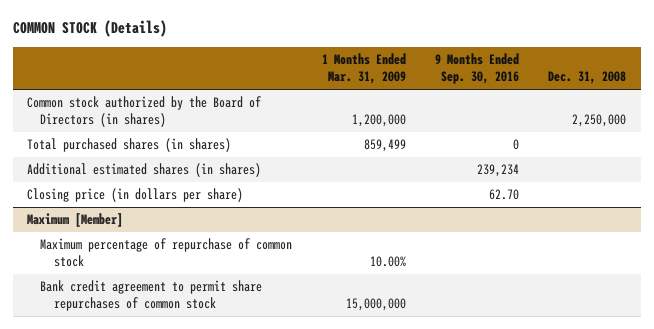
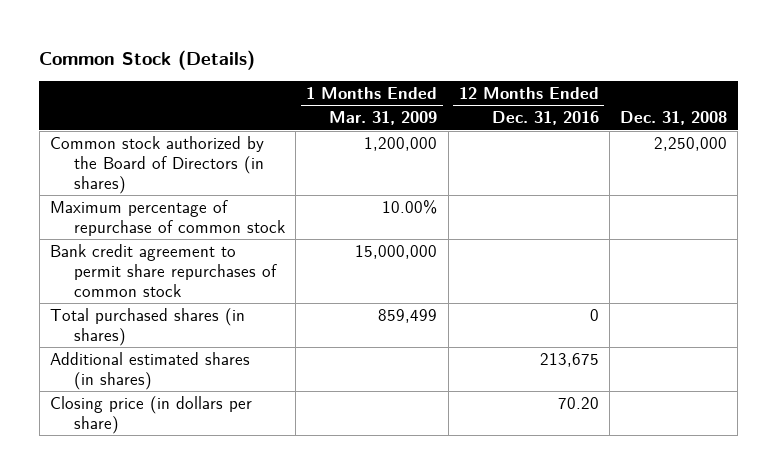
- COMMON STOCK (Details)
+ Common Stock (Details)
- | 1 Months Ended Mar. 31, 2009 | 9 Months Ended Sep. 30, 2016 | Dec. 31, 2008
+ | 1 Months Ended Mar. 31, 2009 | 12 Months Ended Dec. 31, 2016 | Dec. 31, 2008
+ Maximum percentage of repurchase of common stock | 10.00% | |
+ Bank credit agreement to permit share repurchases of common stock | 15,000,000 | |
- Maximum [Member]
- Maximum percentage of repurchase of common stock | 10.00% | |
- Bank credit agreement to permit share repurchases of common stock | 15,000,000 | |

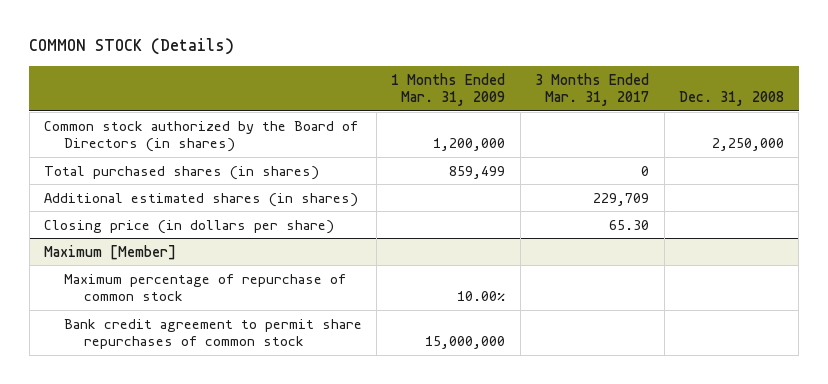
- Common Stock (Details)
+ COMMON STOCK (Details)
- | 1 Months Ended Mar. 31, 2009 | 12 Months Ended Dec. 31, 2016 | Dec. 31, 2008
+ | 1 Months Ended Mar. 31, 2009 | 3 Months Ended Mar. 31, 2017 | Dec. 31, 2008
- Maximum percentage of repurchase of common stock | 10.00% | |
- Bank credit agreement to permit share repurchases of common stock | 15,000,000 | |
+ Maximum [Member]
+ Maximum percentage of repurchase of common stock | 10.00% | |
+ Bank credit agreement to permit share repurchases of common stock | 15,000,000 | |

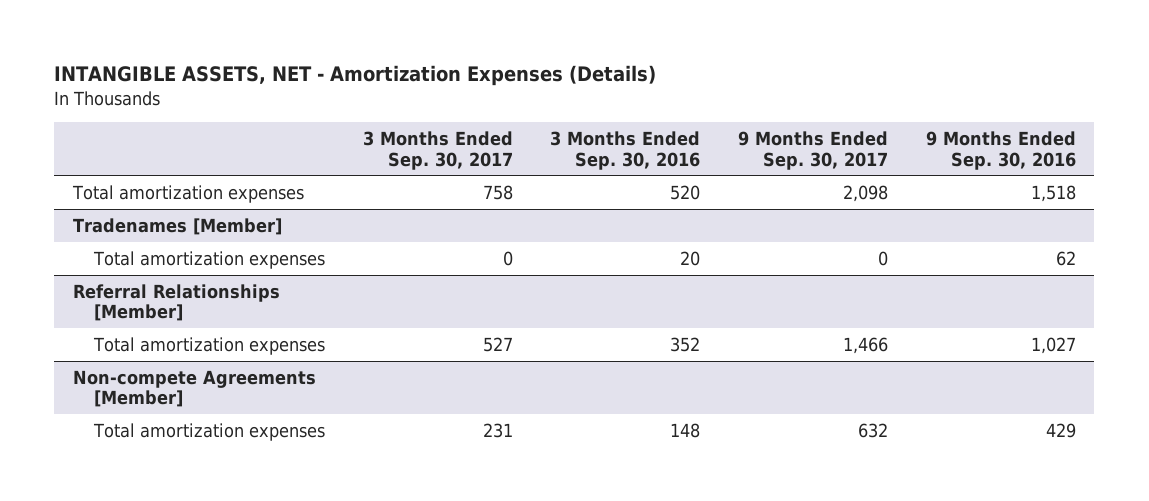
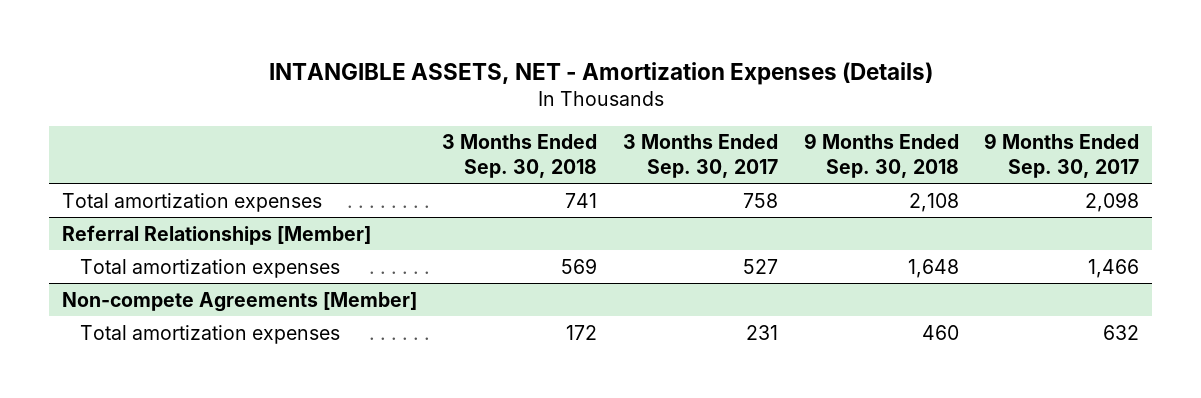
- | 3 Months Ended Sep. 30, 2017 | 3 Months Ended Sep. 30, 2016 | 9 Months Ended Sep. 30, 2017 | 9 Months Ended Sep. 30, 2016
+ | 3 Months Ended Sep. 30, 2018 | 3 Months Ended Sep. 30, 2017 | 9 Months Ended Sep. 30, 2018 | 9 Months Ended Sep. 30, 2017
- Tradenames [Member]
- Total amortization expenses | 0 | 20 | 0 | 62

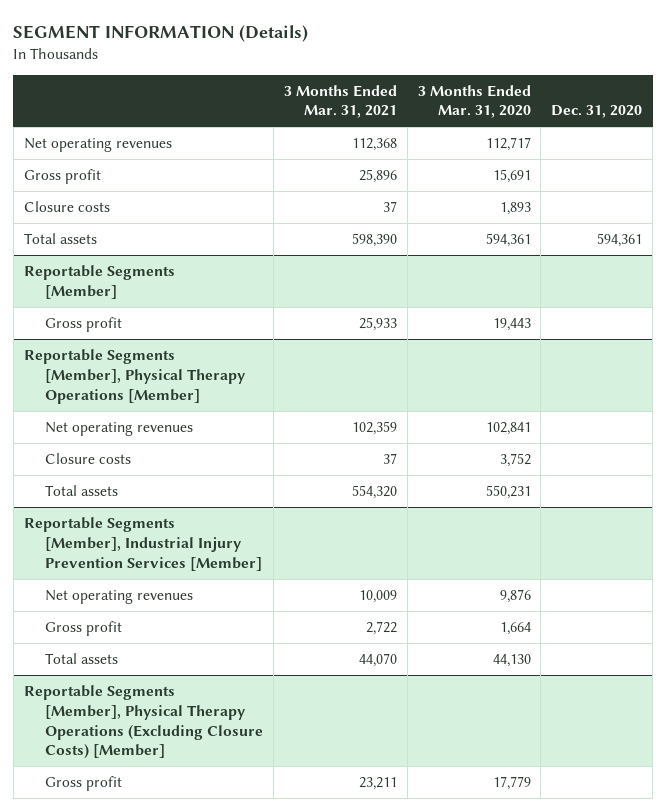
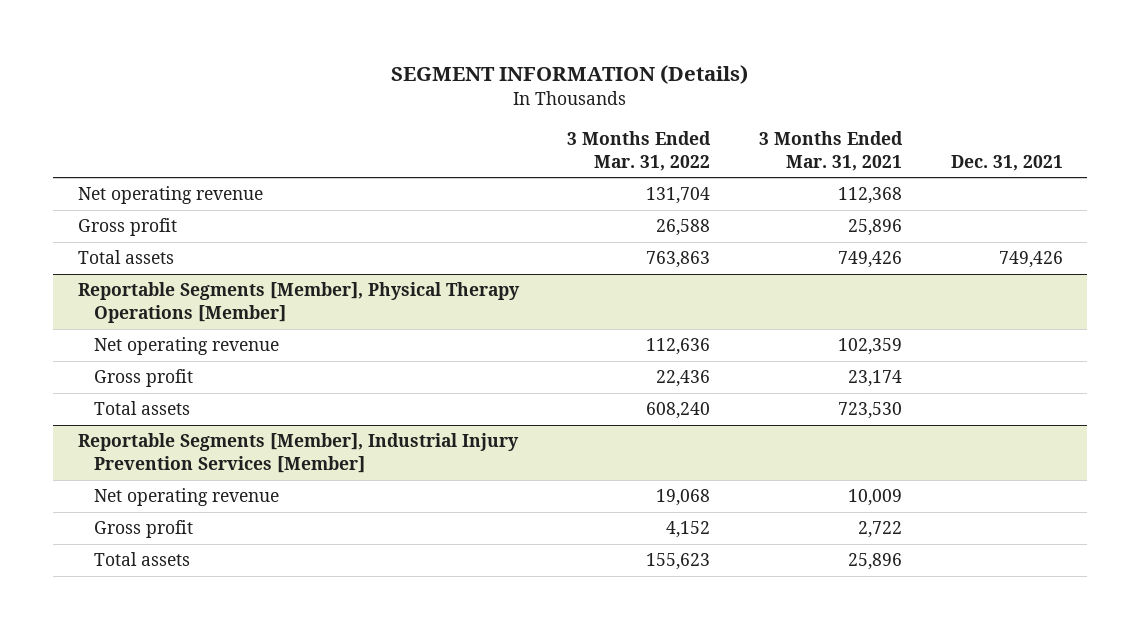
- | 3 Months Ended Mar. 31, 2021 | 3 Months Ended Mar. 31, 2020 | Dec. 31, 2020
+ | 3 Months Ended Mar. 31, 2022 | 3 Months Ended Mar. 31, 2021 | Dec. 31, 2021
- Net operating revenues | 112,368 | 112,717 |
+ Net operating revenue | 131,704 | 112,368 |
- Closure costs | 37 | 1,893 |
- Total assets | 598,390 | 594,361 | 594,361
- Reportable Segments [Member]
- Gross profit | 25,933 | 19,443 |
+ Total assets | 763,863 | 749,426 | 749,426
@ Reportable Segments [Member], Physical Therapy Operations [Member]
- Net operating revenues | 102,359 | 102,841 |
- Closure costs | 37 | 3,752 |
- Total assets | 554,320 | 550,231 |
+ Net operating revenue | 112,636 | 102,359 |
+ Gross profit | 22,436 | 23,174 |
+ Total assets | 608,240 | 723,530 |
@ Reportable Segments [Member], Industrial Injury Prevention Services [Member]
- Net operating revenues | 10,009 | 9,876 |
+ Net operating revenue | 19,068 | 10,009 |
- Total assets | 44,070 | 44,130 |
- Reportable Segments [Member], Physical Therapy Operations (Excluding Closure Costs) [Member]
- Gross profit | 23,211 | 17,779 |
@ Reportable Segments [Member], Industrial Injury Prevention Services [Member]
+ Total assets | 155,623 | 25,896 |

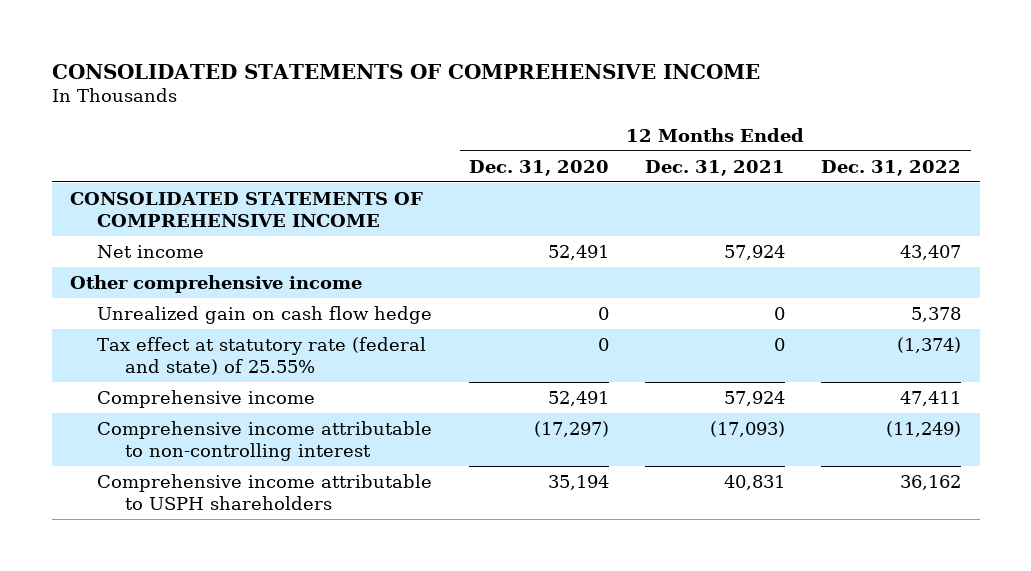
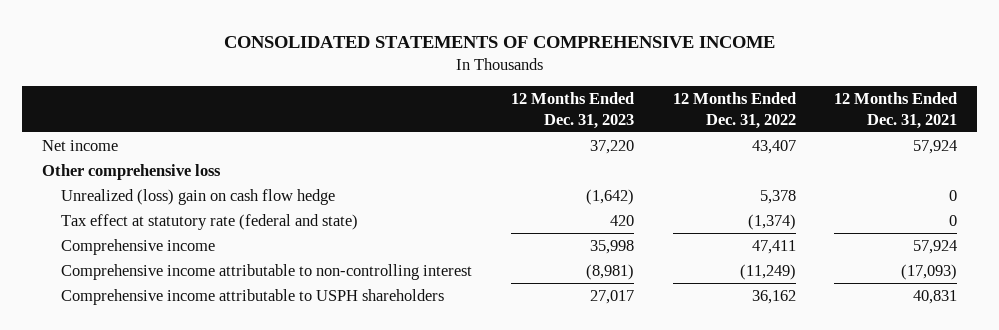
- | 12 Months Ended Dec. 31, 2020 | 12 Months Ended Dec. 31, 2021 | 12 Months Ended Dec. 31, 2022
+ | 12 Months Ended Dec. 31, 2023 | 12 Months Ended Dec. 31, 2022 | 12 Months Ended Dec. 31, 2021
- CONSOLIDATED STATEMENTS OF COMPREHENSIVE INCOME
- Other comprehensive income
- Unrealized gain on cash flow hedge | 0 | 0 | 5,378
- Tax effect at statutory rate (federal and state) of 25.55% | 0 | 0 | (1,374)
+ Other comprehensive loss
+ Unrealized (loss) gain on cash flow hedge | (1,642) | 5,378 | 0
+ Tax effect at statutory rate (federal and state) | 420 | (1,374) | 0

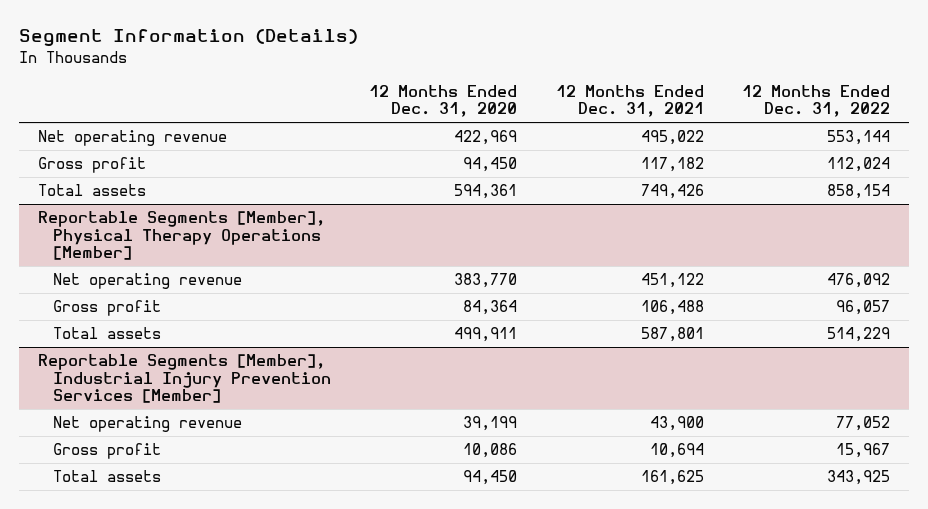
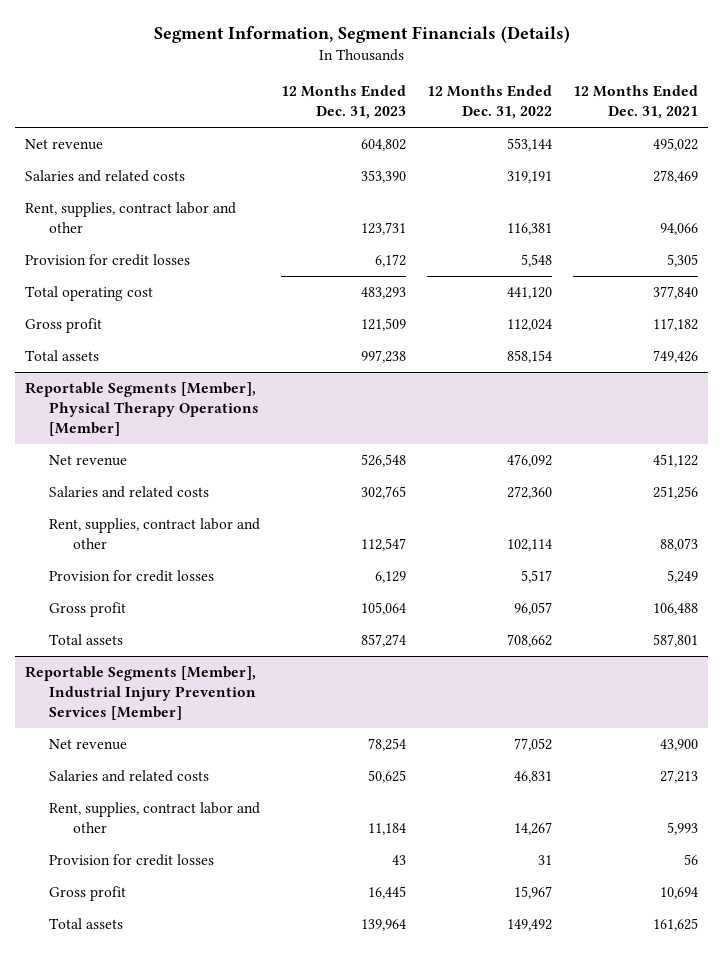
- Segment Information (Details)
+ Segment Information, Segment Financials (Details)
- | 12 Months Ended Dec. 31, 2020 | 12 Months Ended Dec. 31, 2021 | 12 Months Ended Dec. 31, 2022
+ | 12 Months Ended Dec. 31, 2023 | 12 Months Ended Dec. 31, 2022 | 12 Months Ended Dec. 31, 2021
- Net operating revenue | 422,969 | 495,022 | 553,144
+ Net revenue | 604,802 | 553,144 | 495,022
+ Salaries and related costs | 353,390 | 319,191 | 278,469
+ Rent, supplies, contract labor and other | 123,731 | 116,381 | 94,066
+ Provision for credit losses | 6,172 | 5,548 | 5,305
+ Total operating cost | 483,293 | 441,120 | 377,840
@ Reportable Segments [Member], Physical Therapy Operations [Member]
- Net operating revenue | 383,770 | 451,122 | 476,092
+ Net revenue | 526,548 | 476,092 | 451,122
+ Salaries and related costs | 302,765 | 272,360 | 251,256
+ Rent, supplies, contract labor and other | 112,547 | 102,114 | 88,073
+ Provision for credit losses | 6,129 | 5,517 | 5,249
- Total assets | 499,911 | 587,801 | 514,229
+ Total assets | 857,274 | 708,662 | 587,801
@ Reportable Segments [Member], Industrial Injury Prevention Services [Member]
- Net operating revenue | 39,199 | 43,900 | 77,052
+ Net revenue | 78,254 | 77,052 | 43,900
+ Salaries and related costs | 50,625 | 46,831 | 27,213
+ Rent, supplies, contract labor and other | 11,184 | 14,267 | 5,993
+ Provision for credit losses | 43 | 31 | 56
- Total assets | 94,450 | 161,625 | 343,925
+ Total assets | 139,964 | 149,492 | 161,625

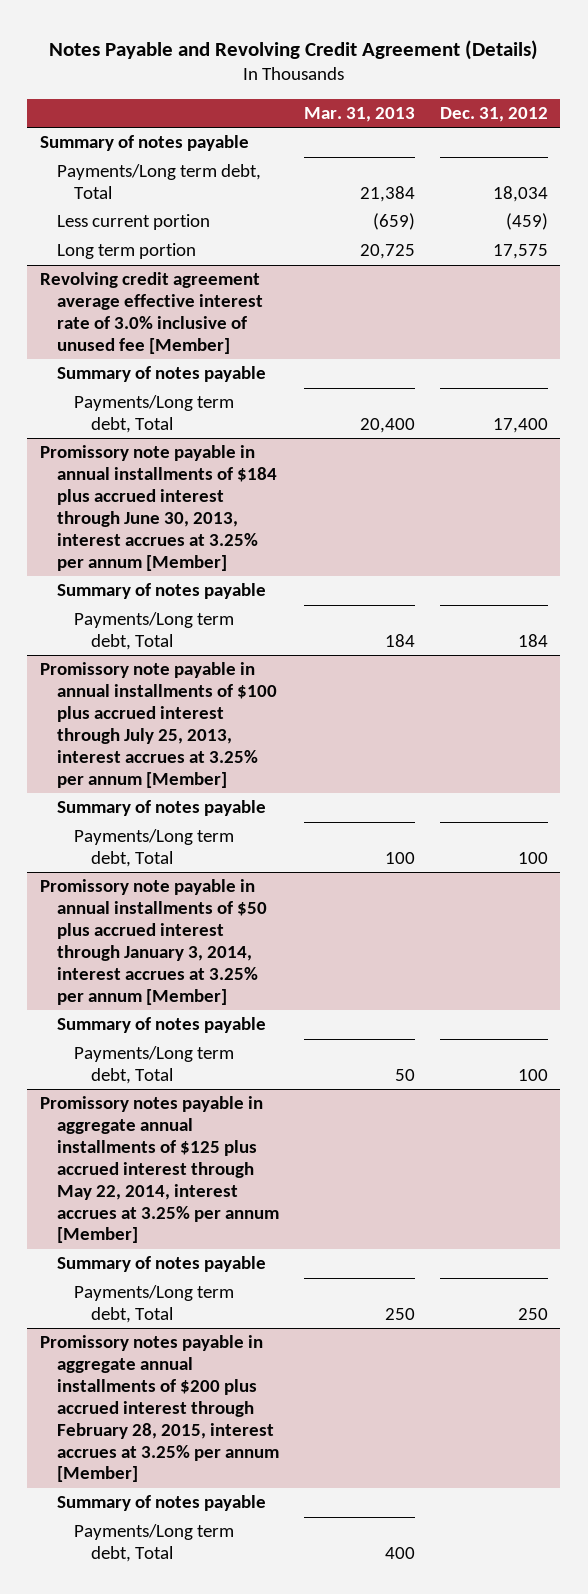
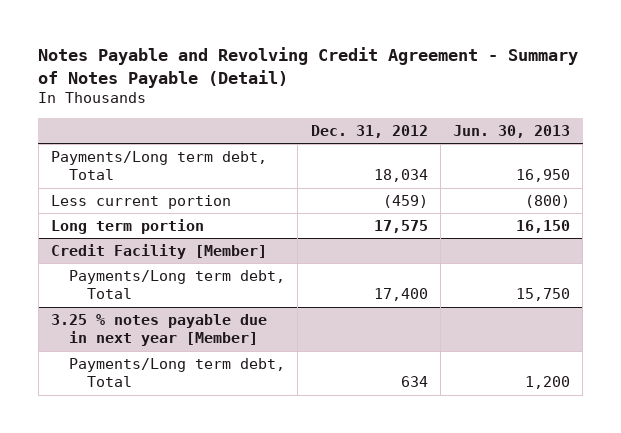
- Notes Payable and Revolving Credit Agreement (Details)
+ Notes Payable and Revolving Credit Agreement - Summary of Notes Payable (Detail)
- | Mar. 31, 2013 | Dec. 31, 2012
+ | Dec. 31, 2012 | Jun. 30, 2013
- Summary of notes payable
- Revolving credit agreement average effective interest rate of 3.0% inclusive of unused fee [Member]
- Summary of notes payable
+ Credit Facility [Member]
- Promissory note payable in annual installments of $184 plus accrued interest through June 30, 2013, interest accrues at 3.25% per annum [Member]
- Summary of notes payable
- Payments/Long term debt, Total | 184 | 184
- Promissory note payable in annual installments of $100 plus accrued interest through July 25, 2013, interest accrues at 3.25% per annum [Member]
- Summary of notes payable
- Payments/Long term debt, Total | 100 | 100
- Promissory note payable in annual installments of $50 plus accrued interest through January 3, 2014, interest accrues at 3.25% per annum [Member]
- Summary of notes payable
- Payments/Long term debt, Total | 50 | 100
- Promissory notes payable in aggregate annual installments of $125 plus accrued interest through May 22, 2014, interest accrues at 3.25% per annum [Member]
- Summary of notes payable
- Payments/Long term debt, Total | 250 | 250
- Promissory notes payable in aggregate annual installments of $200 plus accrued interest through February 28, 2015, interest accrues at 3.25% per annum [Member]
- Summary of notes payable
- Payments/Long term debt, Total | 400 |
+ 3.25 % notes payable due in next year [Member]
+ Payments/Long term debt, Total | 634 | 1,200

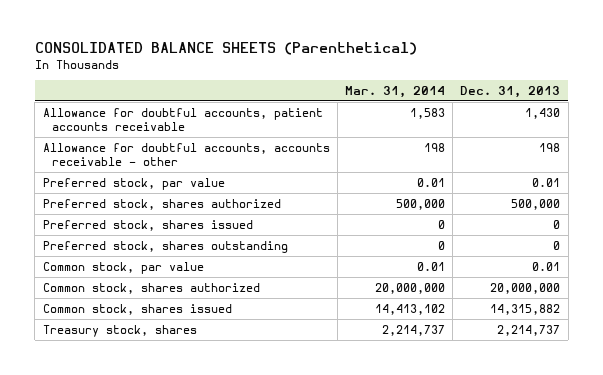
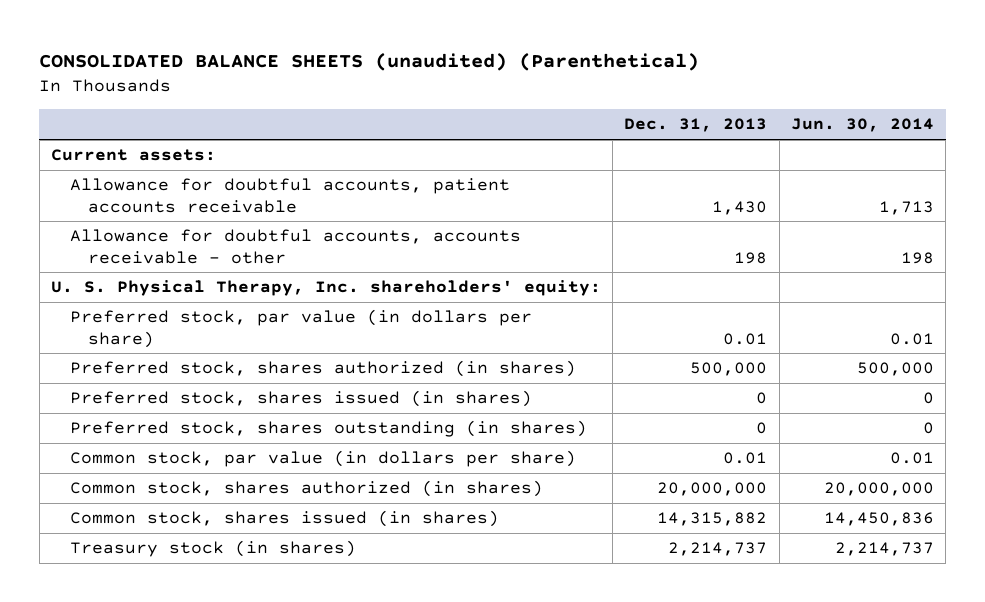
- CONSOLIDATED BALANCE SHEETS (Parenthetical)
+ CONSOLIDATED BALANCE SHEETS (unaudited) (Parenthetical)
- | Mar. 31, 2014 | Dec. 31, 2013
+ | Dec. 31, 2013 | Jun. 30, 2014
+ Current assets:
- Preferred stock, par value | 0.01 | 0.01
- Preferred stock, shares authorized | 500,000 | 500,000
- Preferred stock, shares issued | 0 | 0
- Preferred stock, shares outstanding | 0 | 0
- Common stock, par value | 0.01 | 0.01
- Common stock, shares authorized | 20,000,000 | 20,000,000
- Common stock, shares issued | 14,413,102 | 14,315,882
- Treasury stock, shares | 2,214,737 | 2,214,737
+ U. S. Physical Therapy, Inc. shareholders' equity:
+ Preferred stock, par value (in dollars per share) | 0.01 | 0.01
+ Preferred stock, shares authorized (in shares) | 500,000 | 500,000
+ Preferred stock, shares issued (in shares) | 0 | 0
+ Preferred stock, shares outstanding (in shares) | 0 | 0
+ Common stock, par value (in dollars per share) | 0.01 | 0.01
+ Common stock, shares authorized (in shares) | 20,000,000 | 20,000,000
+ Common stock, shares issued (in shares) | 14,315,882 | 14,450,836
+ Treasury stock (in shares) | 2,214,737 | 2,214,737

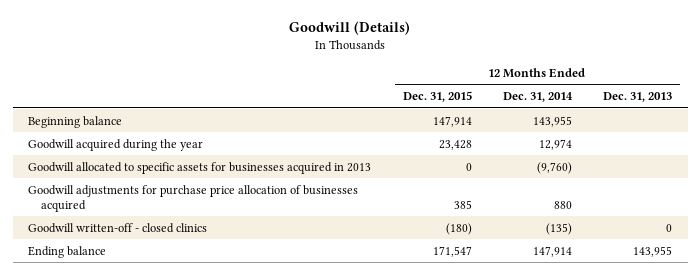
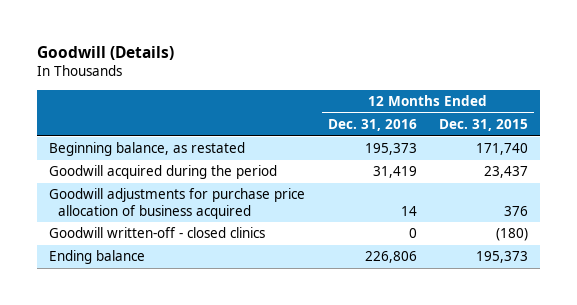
- | 12 Months Ended Dec. 31, 2015 | 12 Months Ended Dec. 31, 2014 | 12 Months Ended Dec. 31, 2013
+ | 12 Months Ended Dec. 31, 2016 | 12 Months Ended Dec. 31, 2015
- Beginning balance | 147,914 | 143,955 |
- Goodwill acquired during the year | 23,428 | 12,974 |
- Goodwill allocated to specific assets for businesses acquired in 2013 | 0 | (9,760) |
- Goodwill adjustments for purchase price allocation of businesses acquired | 385 | 880 |
+ Beginning balance, as restated | 195,373 | 171,740
+ Goodwill acquired during the period | 31,419 | 23,437
+ Goodwill adjustments for purchase price allocation of business acquired | 14 | 376
- Ending balance | 171,547 | 147,914 | 143,955
+ Ending balance | 226,806 | 195,373

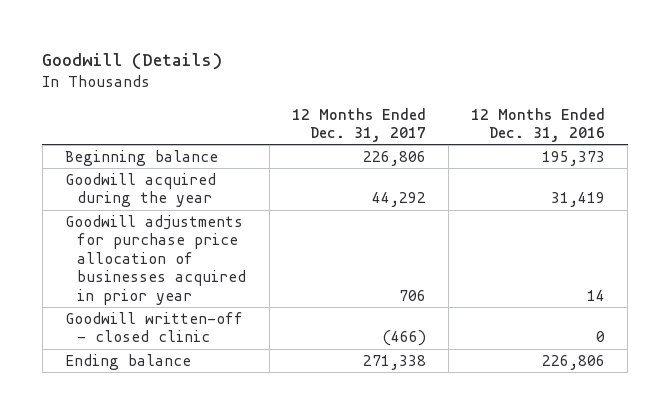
- | 12 Months Ended Dec. 31, 2016 | 12 Months Ended Dec. 31, 2015
+ | 12 Months Ended Dec. 31, 2017 | 12 Months Ended Dec. 31, 2016
- Beginning balance, as restated | 195,373 | 171,740
- Goodwill acquired during the period | 31,419 | 23,437
- Goodwill adjustments for purchase price allocation of business acquired | 14 | 376
- Goodwill written-off - closed clinics | 0 | (180)
+ Beginning balance | 226,806 | 195,373
+ Goodwill acquired during the year | 44,292 | 31,419
+ Goodwill adjustments for purchase price allocation of businesses acquired in prior year | 706 | 14
+ Goodwill written-off - closed clinic | (466) | 0

